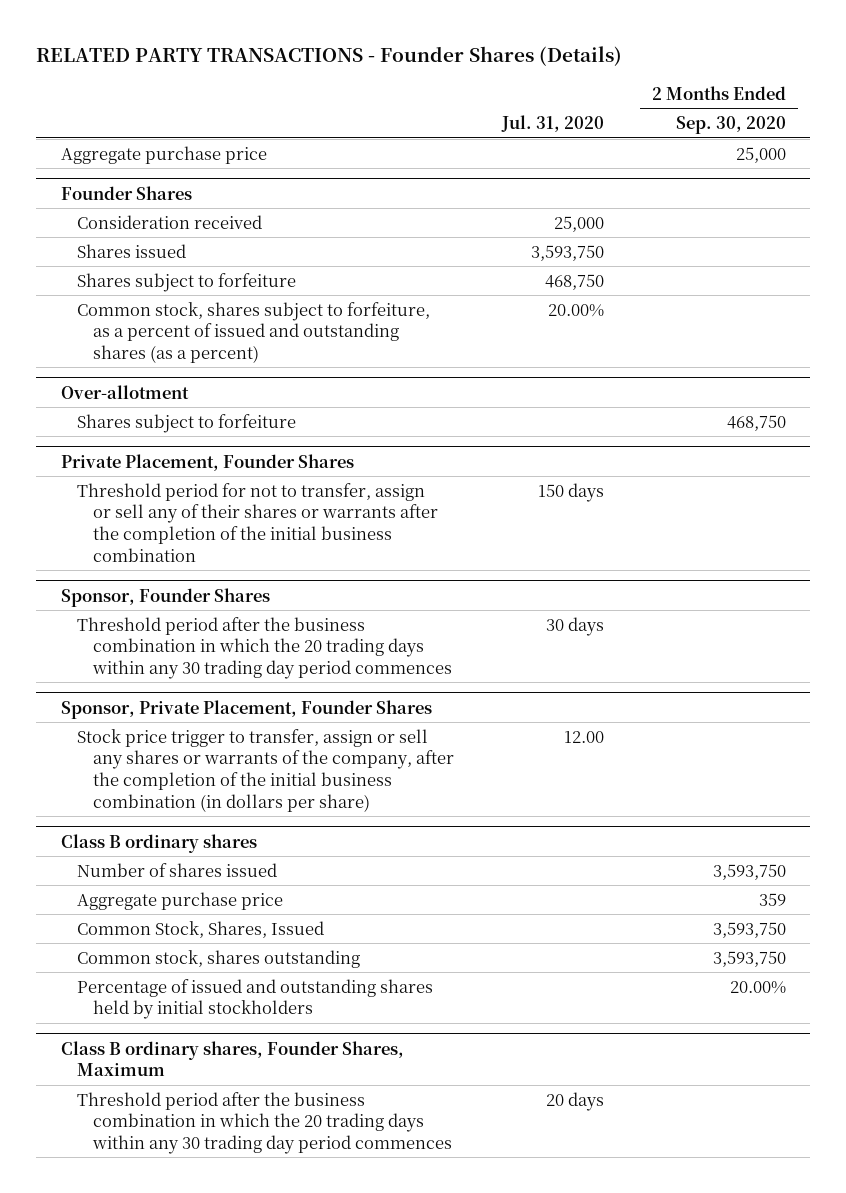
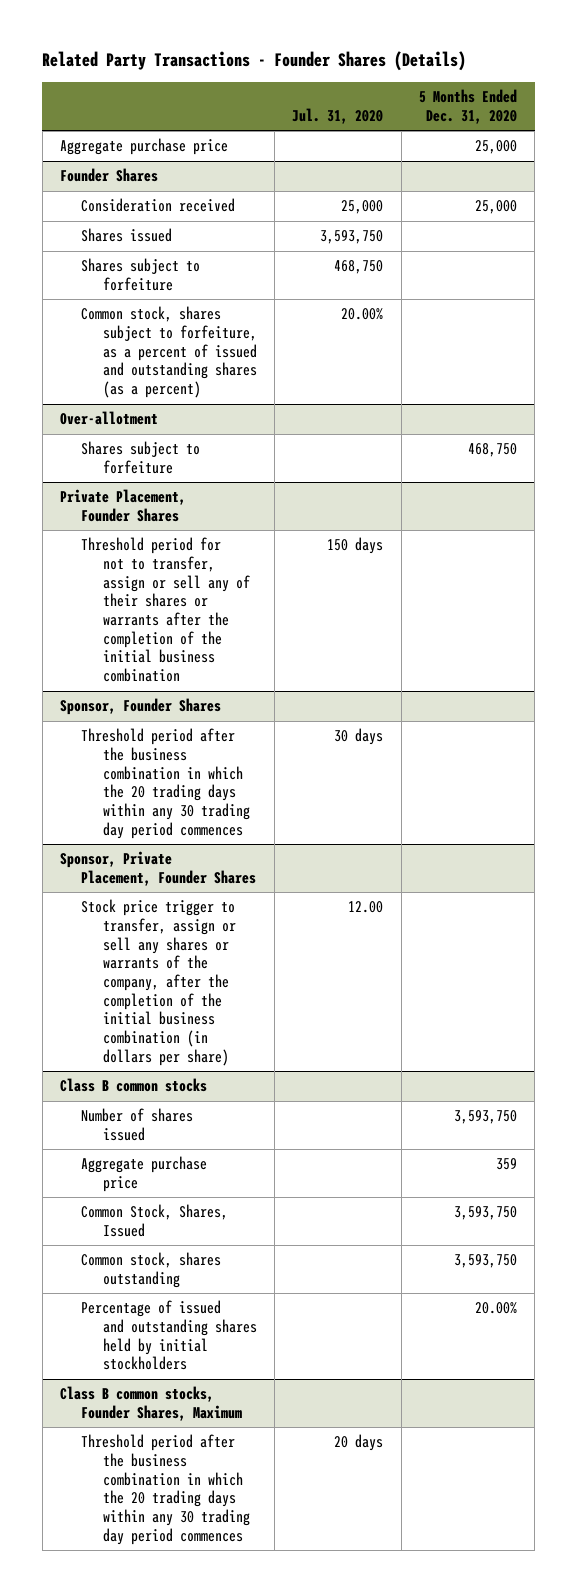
- RELATED PARTY TRANSACTIONS - Founder Shares (Details)
+ Related Party Transactions - Founder Shares (Details)
- | Jul. 31, 2020 | 2 Months Ended Sep. 30, 2020
+ | Jul. 31, 2020 | 5 Months Ended Dec. 31, 2020
- Class B ordinary shares
+ Class B common stocks
- Class B ordinary shares, Founder Shares, Maximum
+ Class B common stocks, Founder Shares, Maximum

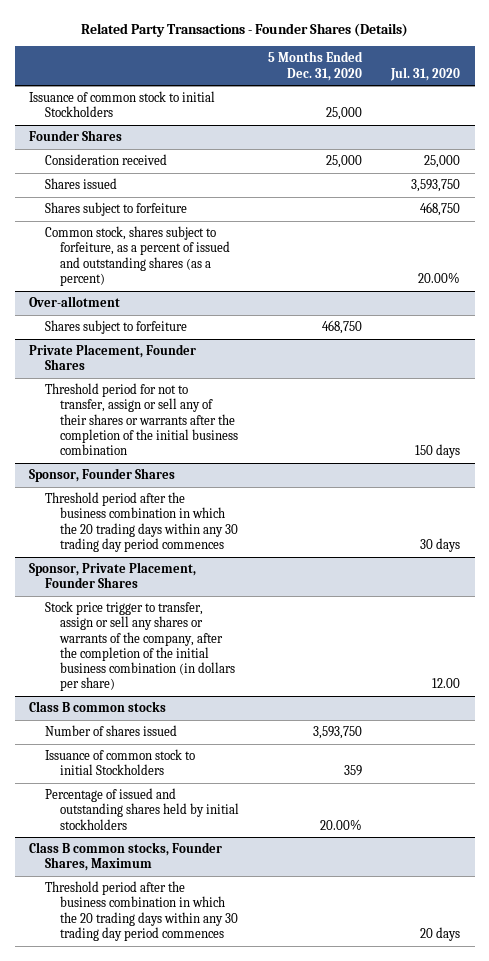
- | Jul. 31, 2020 | 5 Months Ended Dec. 31, 2020
+ | 5 Months Ended Dec. 31, 2020 | Jul. 31, 2020
- Aggregate purchase price | | 25,000
+ Issuance of common stock to initial Stockholders | 25,000 |
@ Class B common stocks
- Aggregate purchase price | | 359
- Common Stock, Shares, Issued | | 3,593,750
- Common stock, shares outstanding | | 3,593,750
+ Issuance of common stock to initial Stockholders | 359 |

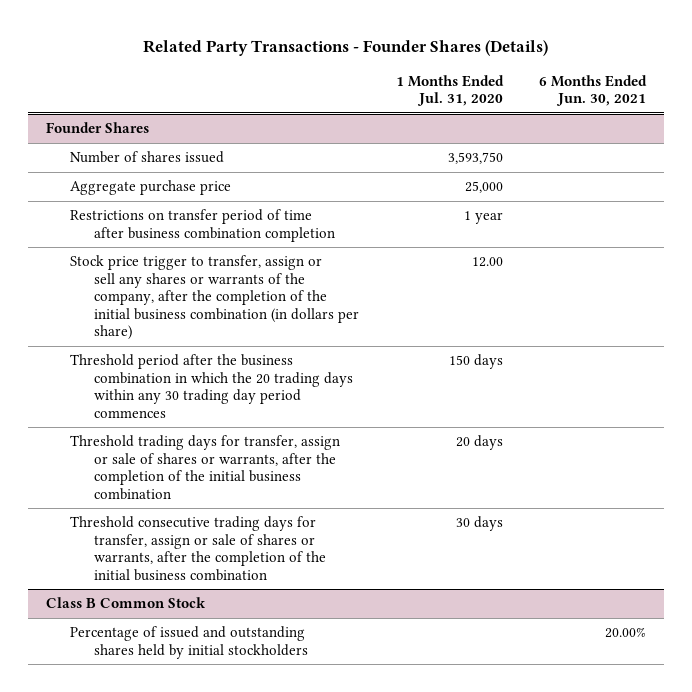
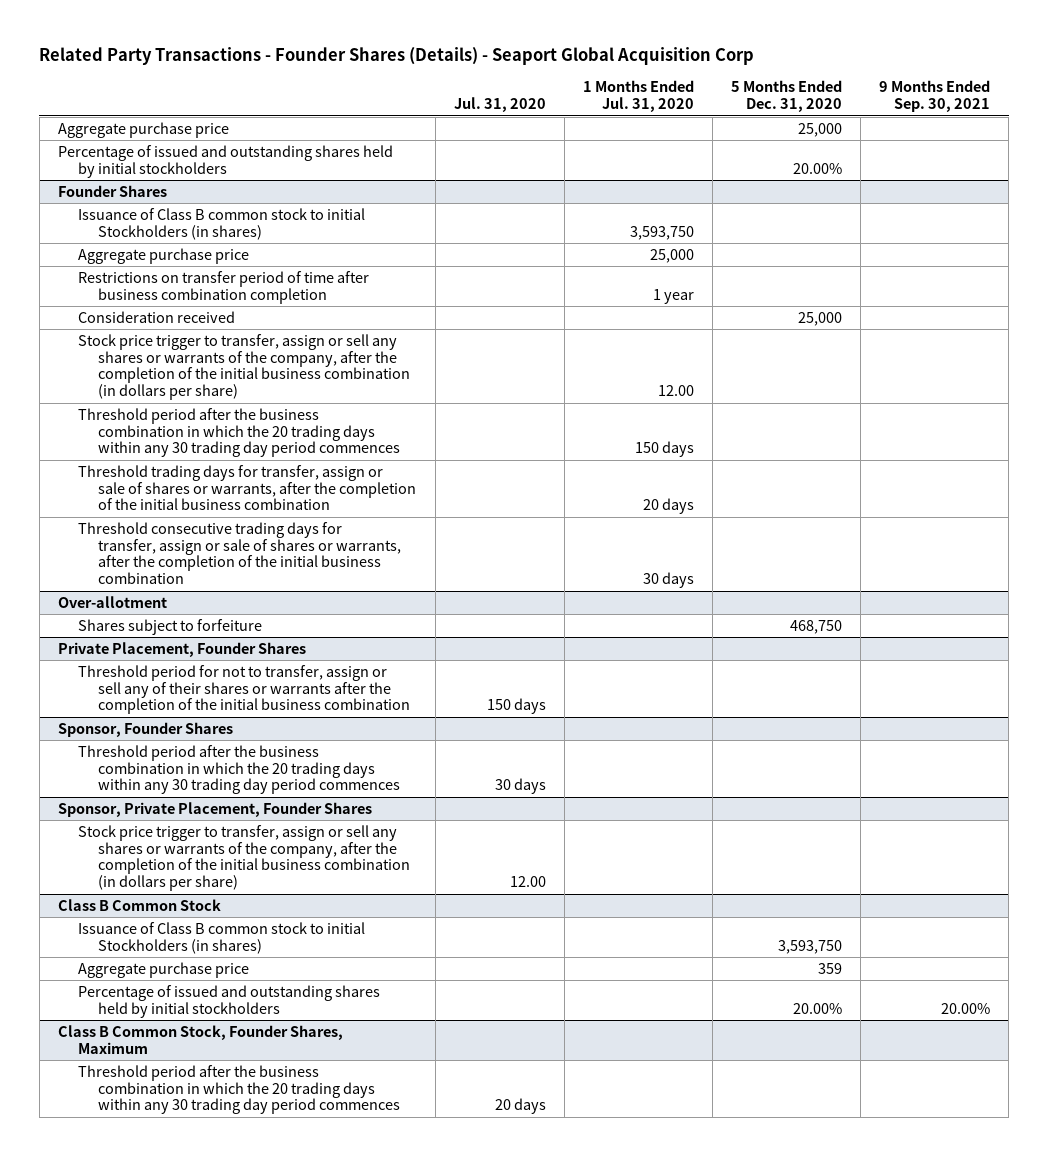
- Related Party Transactions - Founder Shares (Details)
+ Related Party Transactions - Founder Shares (Details) - Seaport Global Acquisition Corp
- | 1 Months Ended Jul. 31, 2020 | 6 Months Ended Jun. 30, 2021
+ | Jul. 31, 2020 | 1 Months Ended Jul. 31, 2020 | 5 Months Ended Dec. 31, 2020 | 9 Months Ended Sep. 30, 2021
+ Aggregate purchase price | | | 25,000 |
+ Percentage of issued and outstanding shares held by initial stockholders | | | 20.00% |
@ Founder Shares
- Number of shares issued | 3,593,750 |
+ Issuance of Class B common stock to initial Stockholders (in shares) | | 3,593,750 | |
+ Consideration received | | | 25,000 |
+ Over-allotment
+ Shares subject to forfeiture | | | 468,750 |
+ Private Placement, Founder Shares
+ Threshold period for not to transfer, assign or sell any of their shares or warrants after the completion of the initial business combination | 150 days | | |
+ Sponsor, Founder Shares
+ Threshold period after the business combination in which the 20 trading days within any 30 trading day period commences | 30 days | | |
+ Sponsor, Private Placement, Founder Shares
+ Stock price trigger to transfer, assign or sell any shares or warrants of the company, after the completion of the initial business combination (in dollars per share) | 12.00 | | |
@ Class B Common Stock
+ Issuance of Class B common stock to initial Stockholders (in shares) | | | 3,593,750 |
+ Aggregate purchase price | | | 359 |
+ Class B Common Stock, Founder Shares, Maximum
+ Threshold period after the business combination in which the 20 trading days within any 30 trading day period commences | 20 days | | |

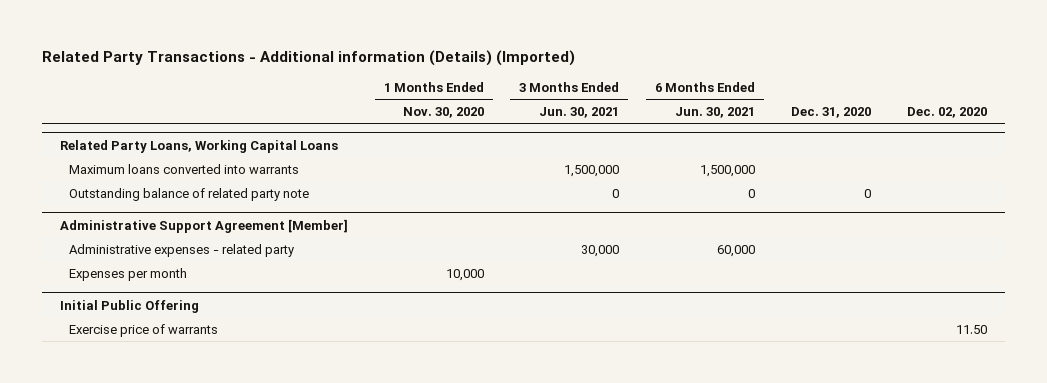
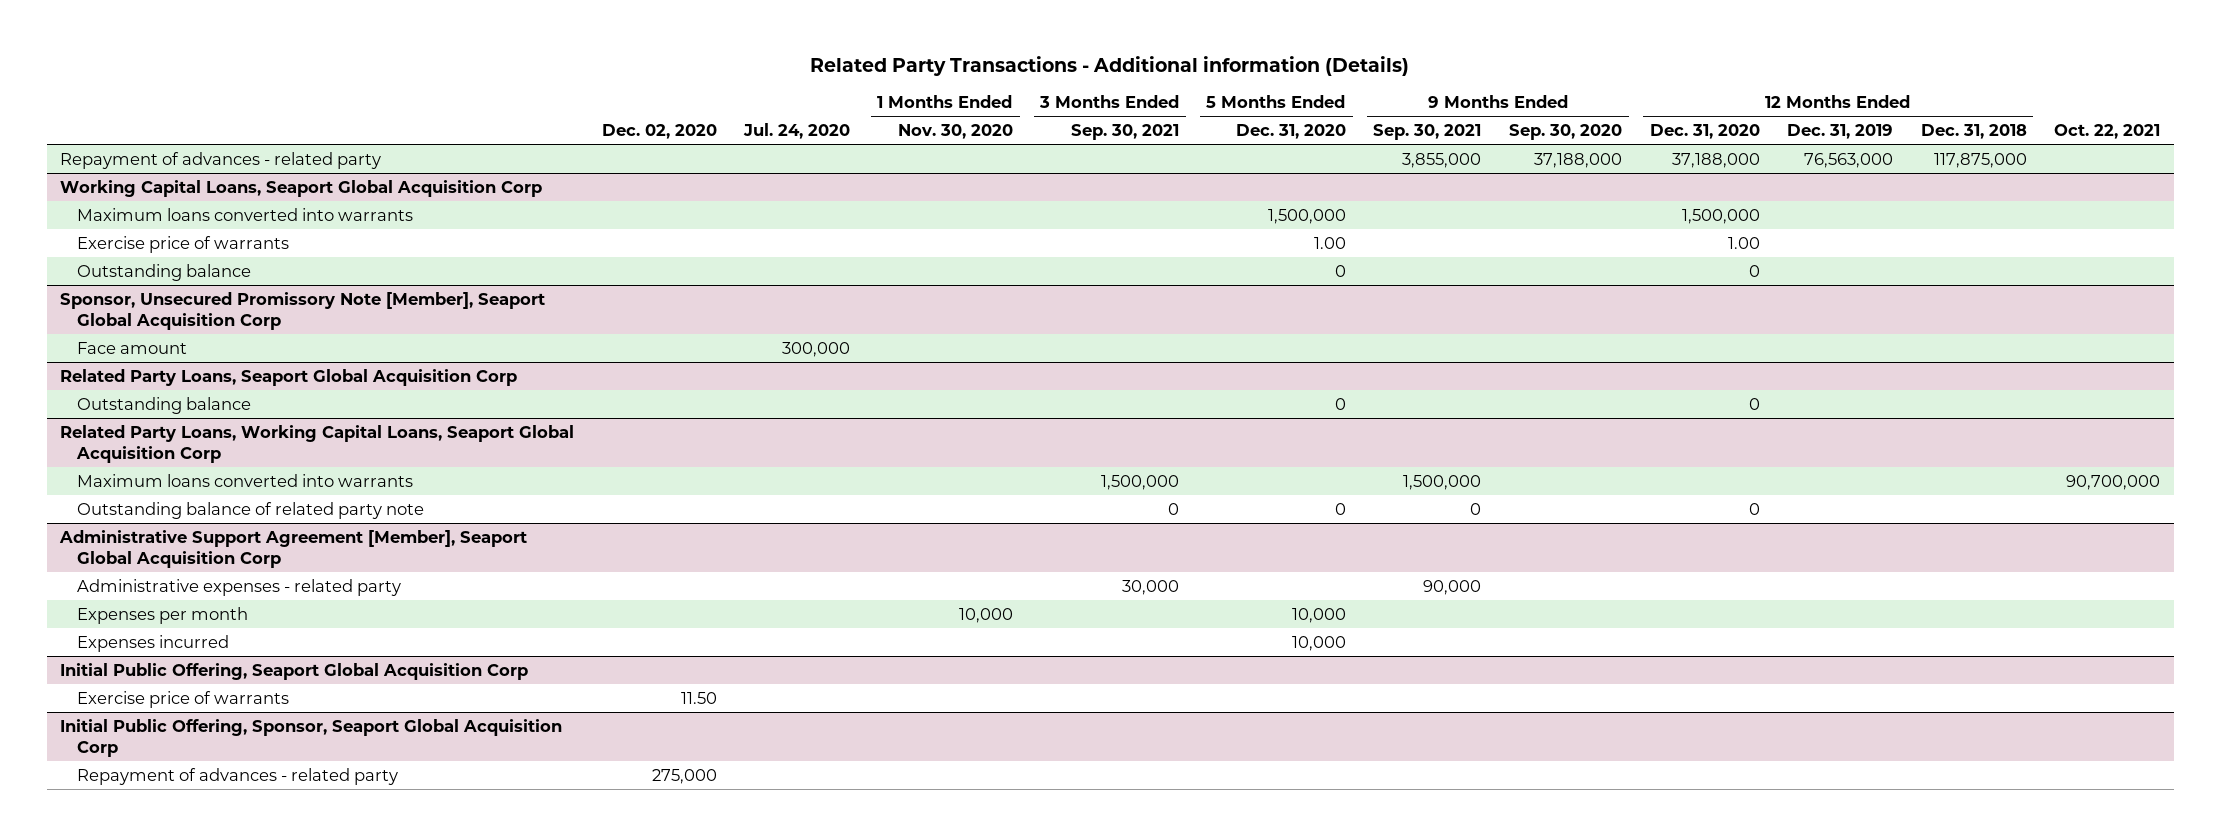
- Related Party Transactions - Additional information (Details) (Imported)
+ Related Party Transactions - Additional information (Details)
- | 1 Months Ended Nov. 30, 2020 | 3 Months Ended Jun. 30, 2021 | 6 Months Ended Jun. 30, 2021 | Dec. 31, 2020 | Dec. 02, 2020
+ | Dec. 02, 2020 | Jul. 24, 2020 | 1 Months Ended Nov. 30, 2020 | 3 Months Ended Sep. 30, 2021 | 5 Months Ended Dec. 31, 2020 | 9 Months Ended Sep. 30, 2021 | 9 Months Ended Sep. 30, 2020 | 12 Months Ended Dec. 31, 2020 | 12 Months Ended Dec. 31, 2019 | 12 Months Ended Dec. 31, 2018 | Oct. 22, 2021
- Related Party Loans, Working Capital Loans
+ Repayment of advances - related party | | | | | | 3,855,000 | 37,188,000 | 37,188,000 | 76,563,000 | 117,875,000 |
+ Working Capital Loans, Seaport Global Acquisition Corp
+ Maximum loans converted into warrants | | | | | 1,500,000 | | | 1,500,000 | | |
+ Exercise price of warrants | | | | | 1.00 | | | 1.00 | | |
+ Outstanding balance | | | | | 0 | | | 0 | | |
+ Sponsor, Unsecured Promissory Note [Member], Seaport Global Acquisition Corp
+ Face amount | | 300,000 | | | | | | | | |
+ Related Party Loans, Seaport Global Acquisition Corp
+ Outstanding balance | | | | | 0 | | | 0 | | |
+ Related Party Loans, Working Capital Loans, Seaport Global Acquisition Corp
- Administrative Support Agreement [Member]
+ Administrative Support Agreement [Member], Seaport Global Acquisition Corp
- Initial Public Offering
+ Expenses incurred | | | | | 10,000 | | | | | |
+ Initial Public Offering, Seaport Global Acquisition Corp
+ Initial Public Offering, Sponsor, Seaport Global Acquisition Corp
+ Repayment of advances - related party | 275,000 | | | | | | | | | |

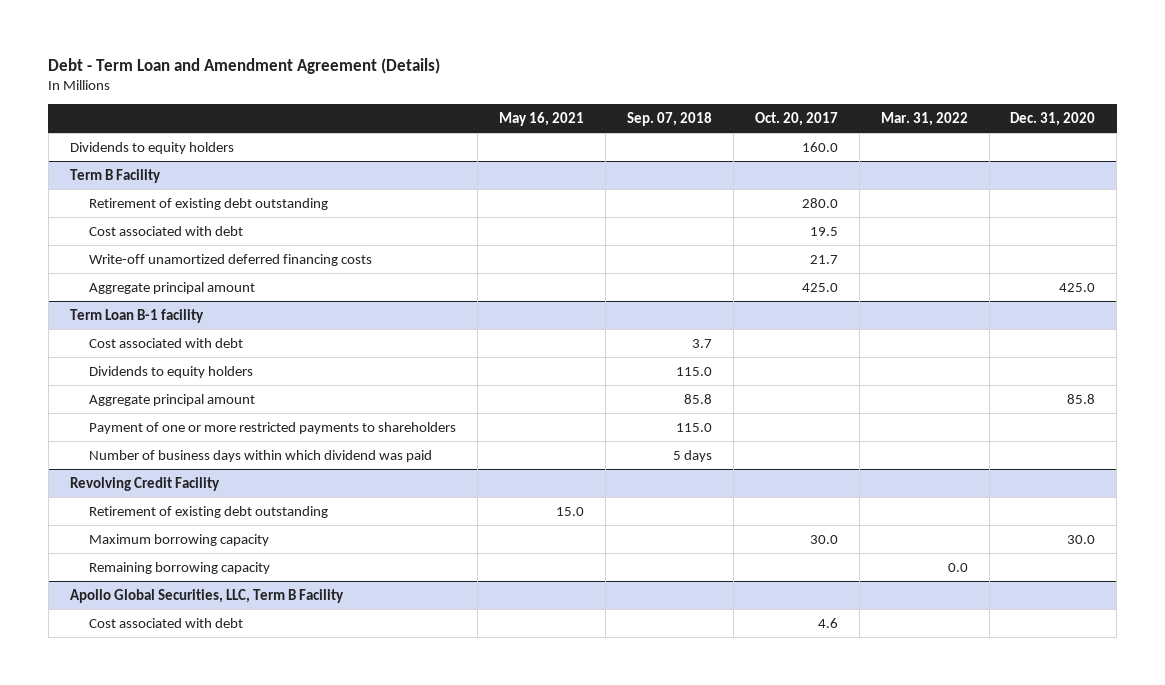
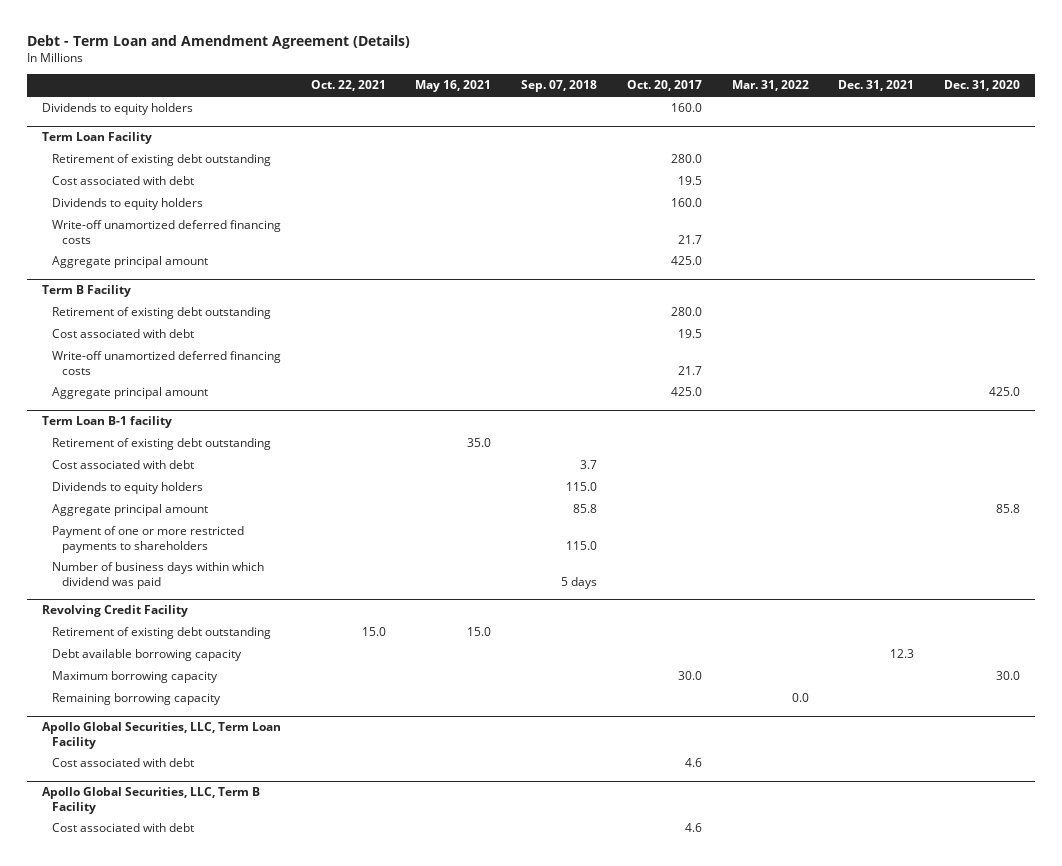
- | May 16, 2021 | Sep. 07, 2018 | Oct. 20, 2017 | Mar. 31, 2022 | Dec. 31, 2020
+ | Oct. 22, 2021 | May 16, 2021 | Sep. 07, 2018 | Oct. 20, 2017 | Mar. 31, 2022 | Dec. 31, 2021 | Dec. 31, 2020
+ Term Loan Facility
+ Retirement of existing debt outstanding | | | | 280.0 | | |
+ Cost associated with debt | | | | 19.5 | | |
+ Dividends to equity holders | | | | 160.0 | | |
+ Write-off unamortized deferred financing costs | | | | 21.7 | | |
+ Aggregate principal amount | | | | 425.0 | | |
@ Term Loan B-1 facility
+ Retirement of existing debt outstanding | | 35.0 | | | | |
@ Revolving Credit Facility
+ Debt available borrowing capacity | | | | | | 12.3 |
+ Apollo Global Securities, LLC, Term Loan Facility
+ Cost associated with debt | | | | 4.6 | | |

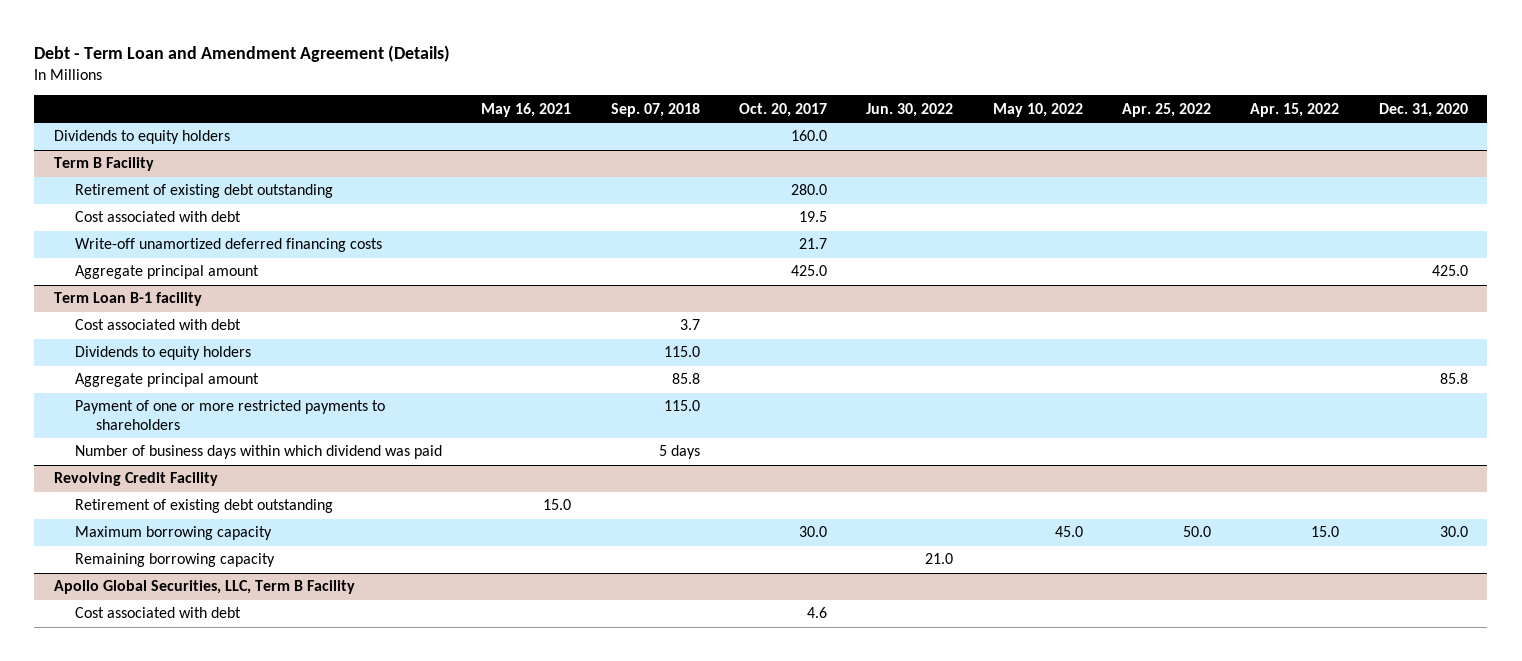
- | Oct. 22, 2021 | May 16, 2021 | Sep. 07, 2018 | Oct. 20, 2017 | Mar. 31, 2022 | Dec. 31, 2021 | Dec. 31, 2020
+ | May 16, 2021 | Sep. 07, 2018 | Oct. 20, 2017 | Jun. 30, 2022 | May 10, 2022 | Apr. 25, 2022 | Apr. 15, 2022 | Dec. 31, 2020
- Term Loan Facility
- Retirement of existing debt outstanding | | | | 280.0 | | |
- Cost associated with debt | | | | 19.5 | | |
- Dividends to equity holders | | | | 160.0 | | |
- Write-off unamortized deferred financing costs | | | | 21.7 | | |
- Aggregate principal amount | | | | 425.0 | | |
@ Term Loan B-1 facility
- Retirement of existing debt outstanding | | 35.0 | | | | |
@ Revolving Credit Facility
- Debt available borrowing capacity | | | | | | 12.3 |
- Apollo Global Securities, LLC, Term Loan Facility
- Cost associated with debt | | | | 4.6 | | |

